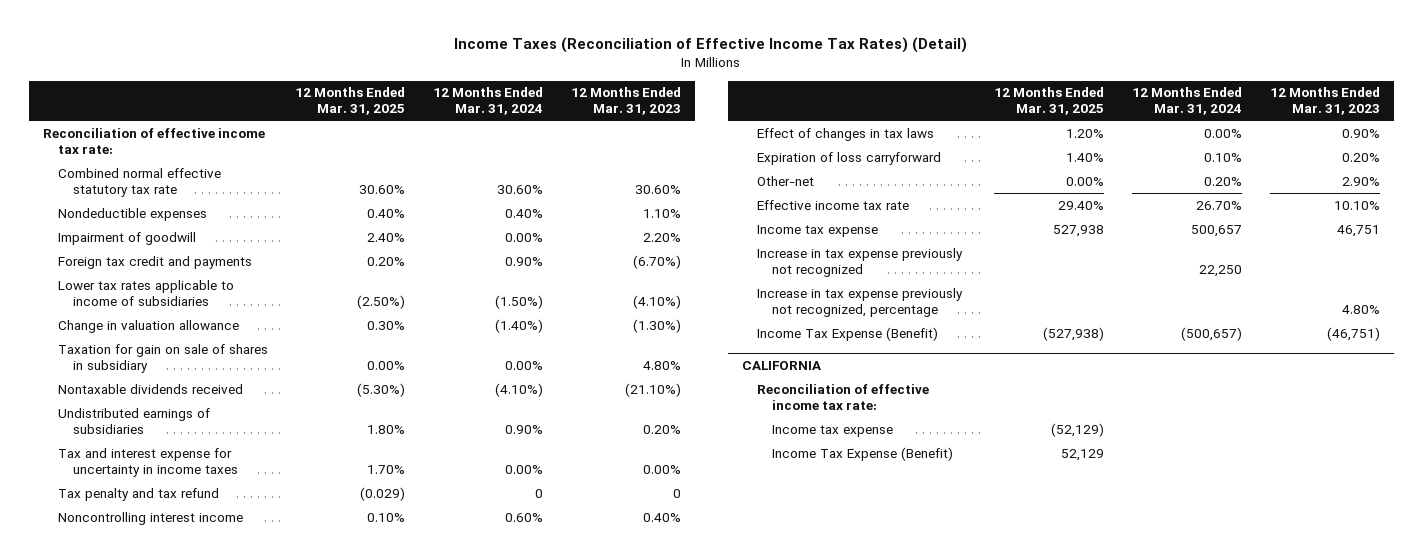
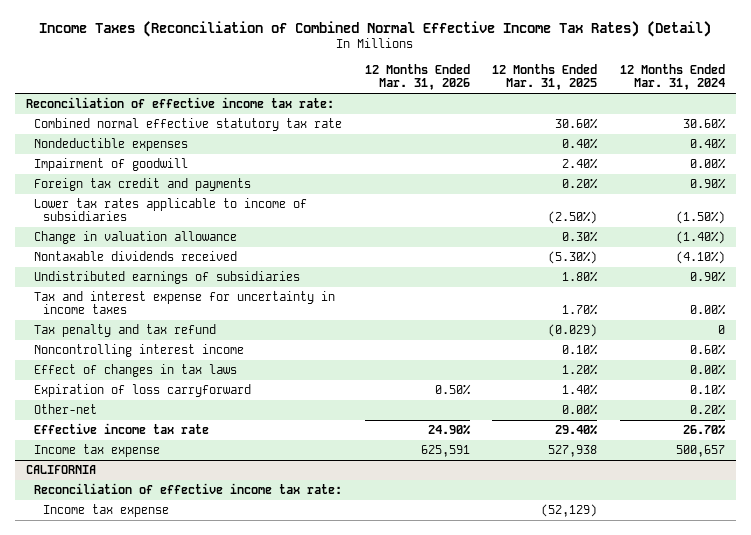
- Income Taxes (Reconciliation of Effective Income Tax Rates) (Detail)
+ Income Taxes (Reconciliation of Combined Normal Effective Income Tax Rates) (Detail)
- | 12 Months Ended Mar. 31, 2025 | 12 Months Ended Mar. 31, 2024 | 12 Months Ended Mar. 31, 2023
+ | 12 Months Ended Mar. 31, 2026 | 12 Months Ended Mar. 31, 2025 | 12 Months Ended Mar. 31, 2024
- Taxation for gain on sale of shares in subsidiary | 0.00% | 0.00% | 4.80%
- Increase in tax expense previously not recognized | | 22,250 |
- Increase in tax expense previously not recognized, percentage | | | 4.80%
- Income Tax Expense (Benefit) | (527,938) | (500,657) | (46,751)
@ CALIFORNIA
- Income Tax Expense (Benefit) | 52,129 | |

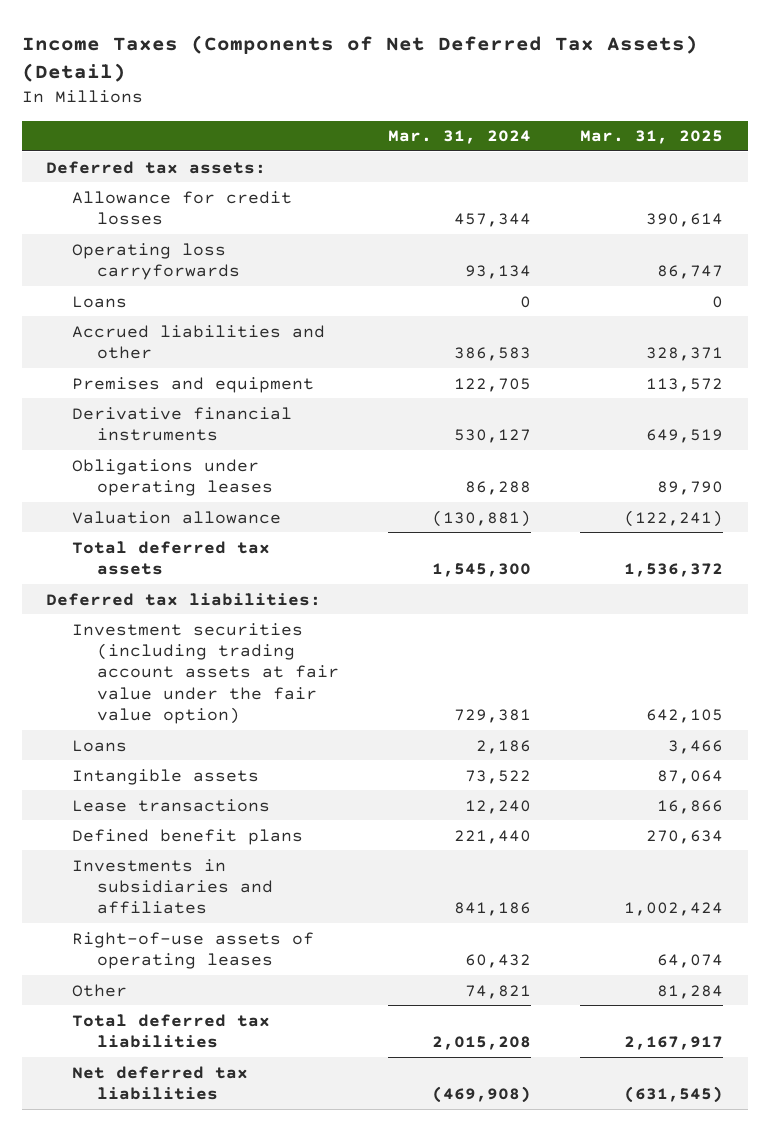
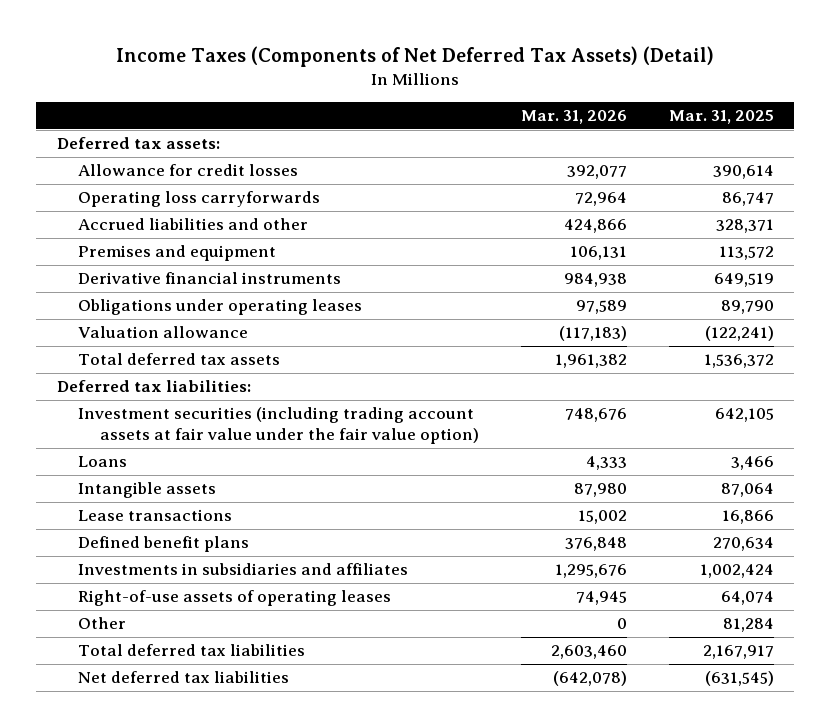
- | Mar. 31, 2024 | Mar. 31, 2025
+ | Mar. 31, 2026 | Mar. 31, 2025
- Loans | 0 | 0

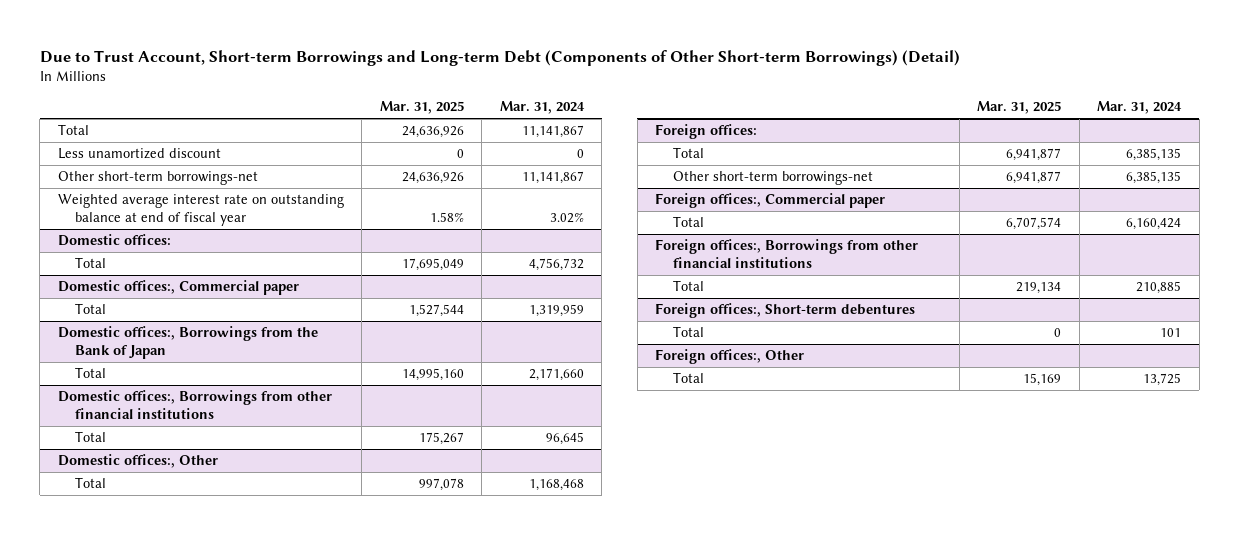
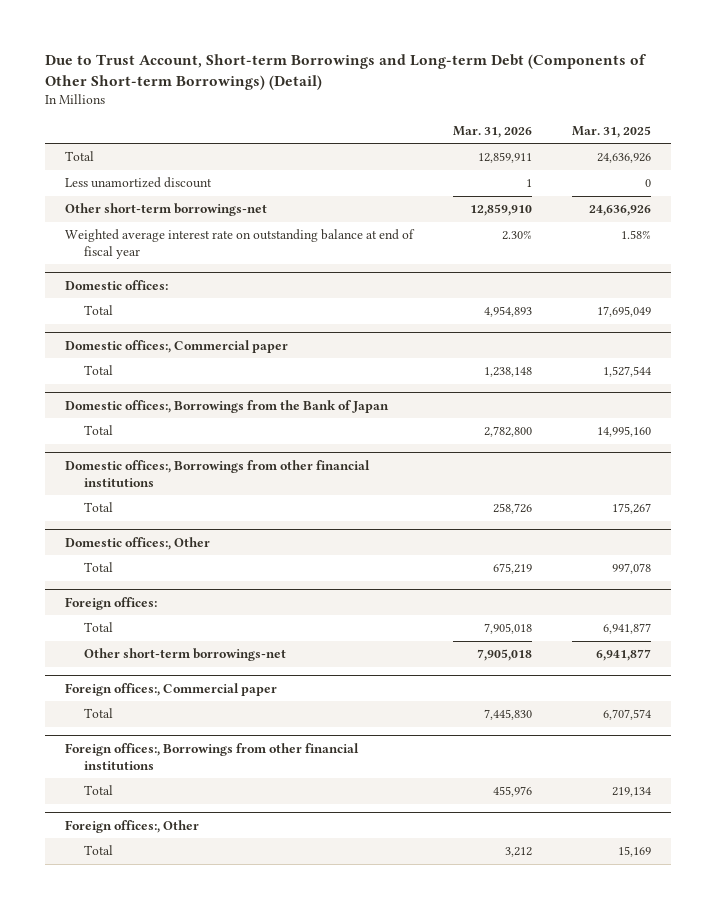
- | Mar. 31, 2025 | Mar. 31, 2024
+ | Mar. 31, 2026 | Mar. 31, 2025
- Foreign offices:, Short-term debentures
- Total | 0 | 101

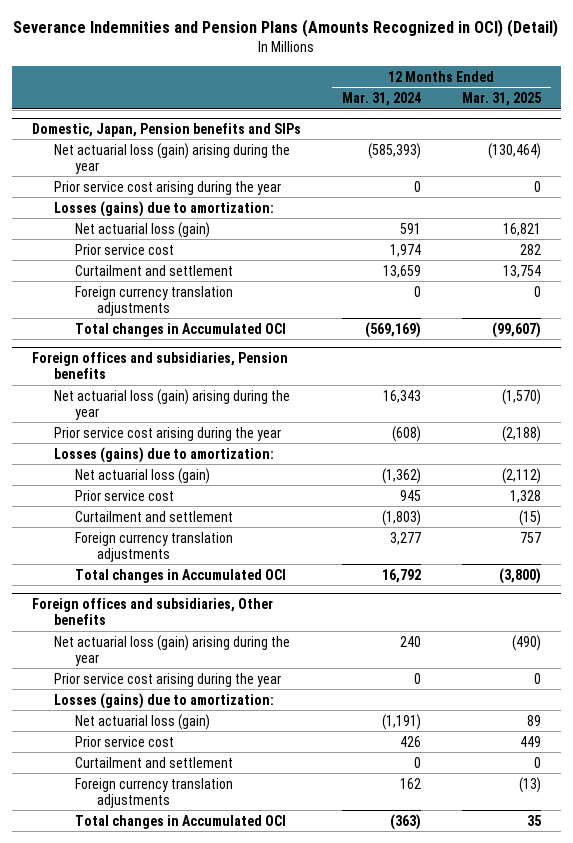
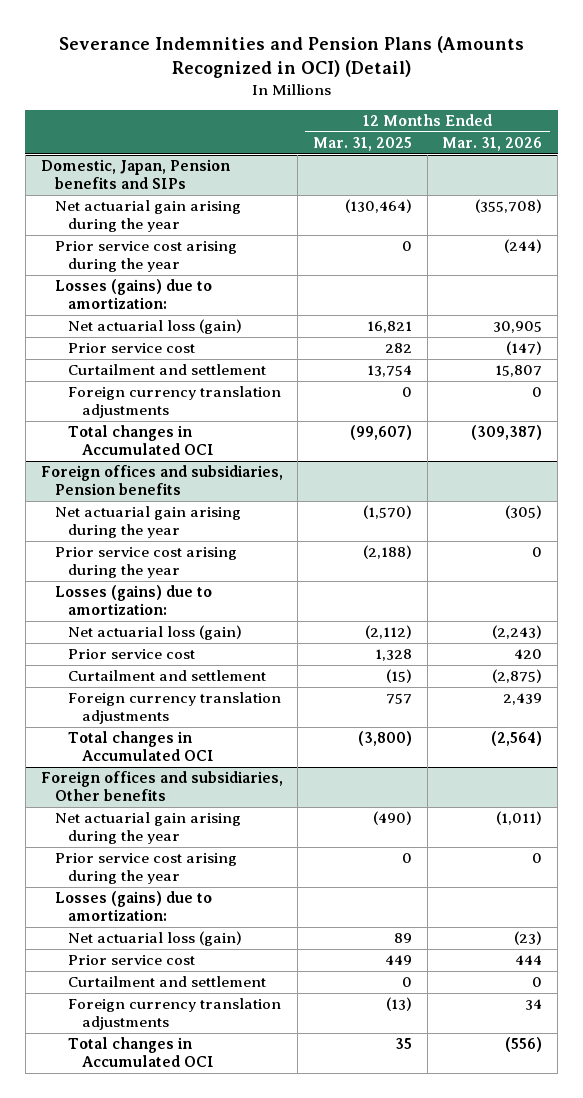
- | 12 Months Ended Mar. 31, 2024 | 12 Months Ended Mar. 31, 2025
+ | 12 Months Ended Mar. 31, 2025 | 12 Months Ended Mar. 31, 2026
@ Domestic, Japan, Pension benefits and SIPs
- Net actuarial loss (gain) arising during the year | (585,393) | (130,464)
+ Net actuarial gain arising during the year | (130,464) | (355,708)
@ Foreign offices and subsidiaries, Pension benefits
- Net actuarial loss (gain) arising during the year | 16,343 | (1,570)
+ Net actuarial gain arising during the year | (1,570) | (305)
@ Foreign offices and subsidiaries, Other benefits
- Net actuarial loss (gain) arising during the year | 240 | (490)
+ Net actuarial gain arising during the year | (490) | (1,011)

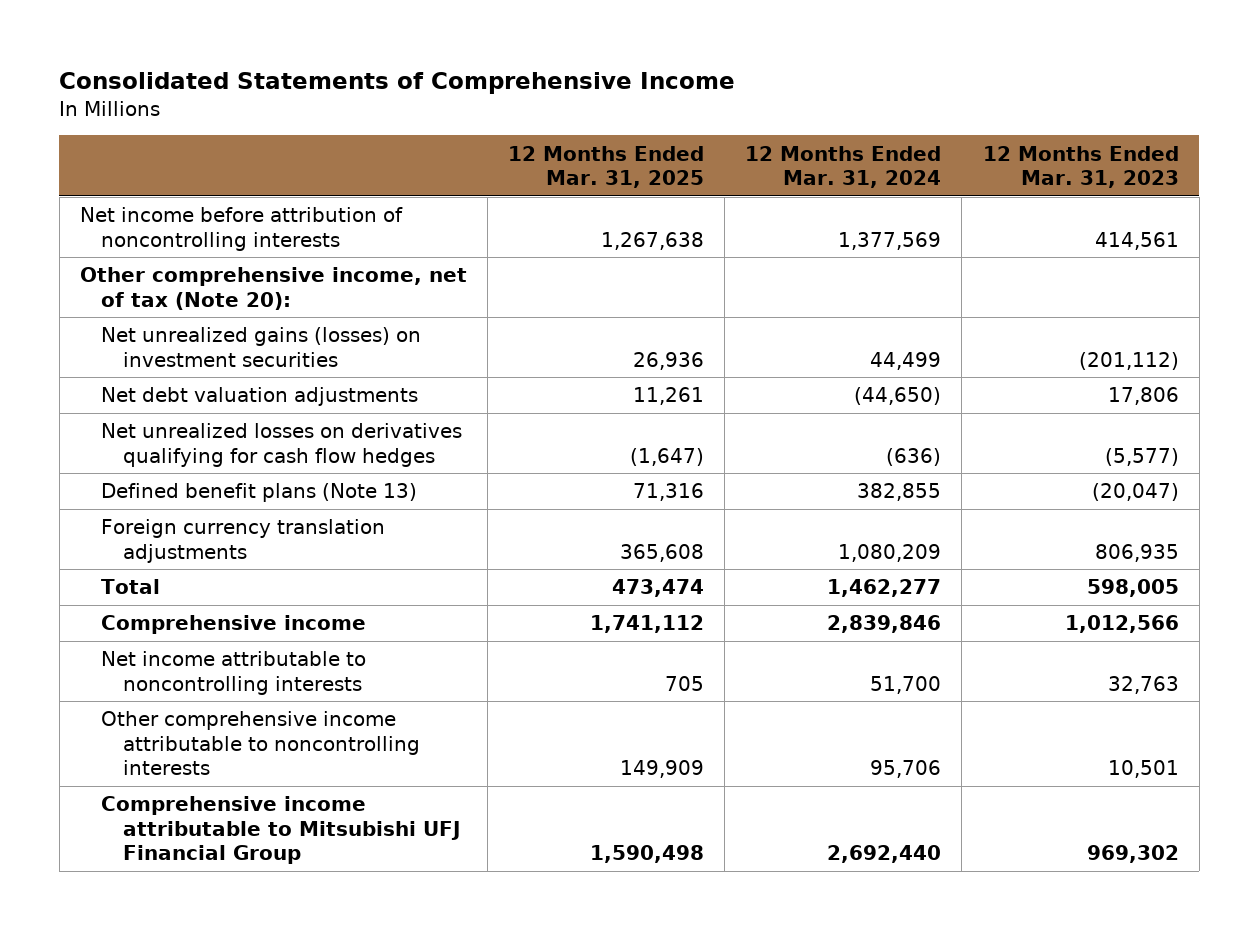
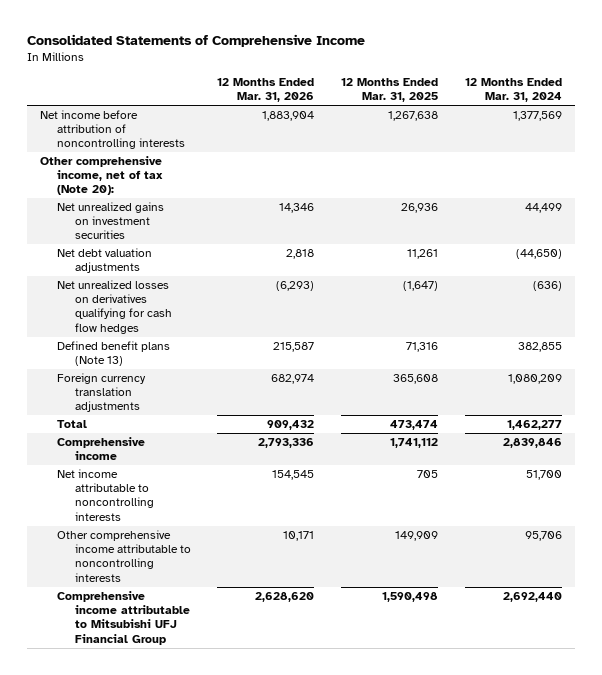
- | 12 Months Ended Mar. 31, 2025 | 12 Months Ended Mar. 31, 2024 | 12 Months Ended Mar. 31, 2023
+ | 12 Months Ended Mar. 31, 2026 | 12 Months Ended Mar. 31, 2025 | 12 Months Ended Mar. 31, 2024
- Net unrealized gains (losses) on investment securities | 26,936 | 44,499 | (201,112)
+ Net unrealized gains on investment securities | 14,346 | 26,936 | 44,499

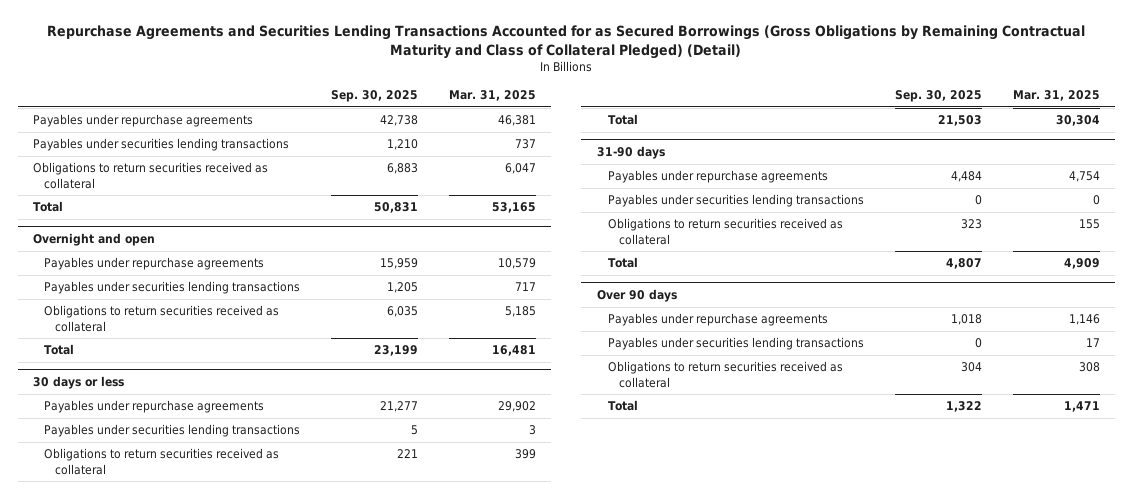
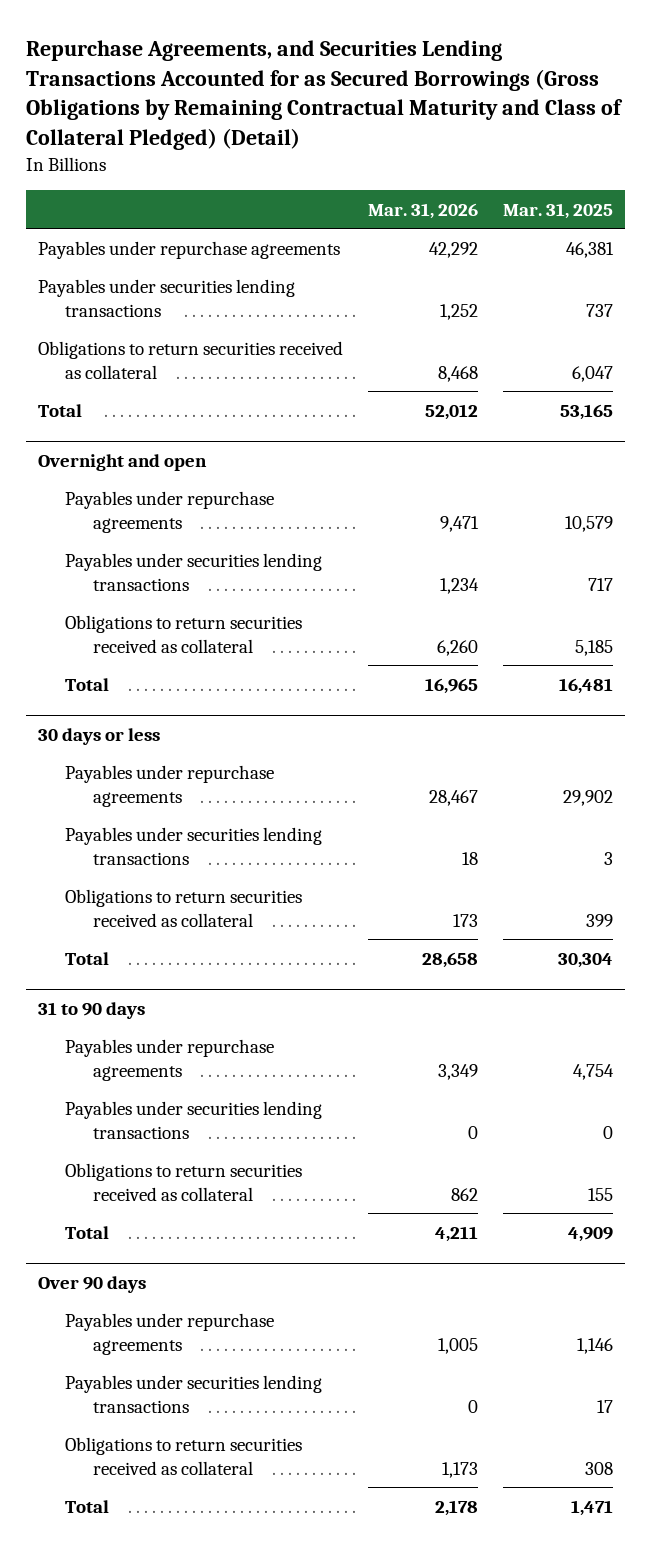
- Repurchase Agreements and Securities Lending Transactions Accounted for as Secured Borrowings (Gross Obligations by Remaining Contractual Maturity and Class of Collateral Pledged) (Detail)
+ Repurchase Agreements, and Securities Lending Transactions Accounted for as Secured Borrowings (Gross Obligations by Remaining Contractual Maturity and Class of Collateral Pledged) (Detail)
- | Sep. 30, 2025 | Mar. 31, 2025
+ | Mar. 31, 2026 | Mar. 31, 2025
- 31-90 days
+ 31 to 90 days

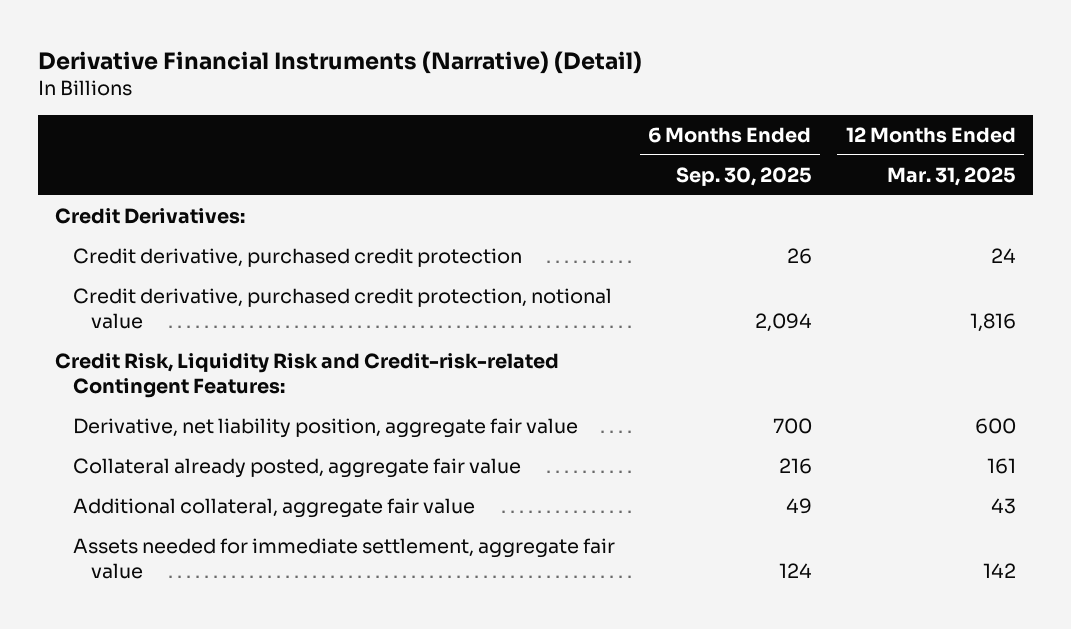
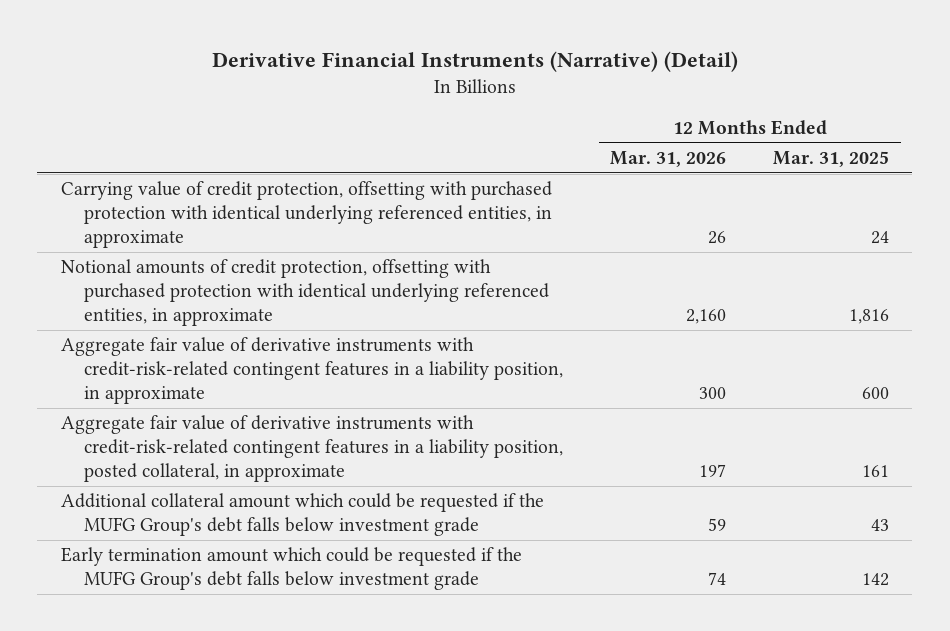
- | 6 Months Ended Sep. 30, 2025 | 12 Months Ended Mar. 31, 2025
+ | 12 Months Ended Mar. 31, 2026 | 12 Months Ended Mar. 31, 2025
- Credit Derivatives:
- Credit derivative, purchased credit protection | 26 | 24
- Credit derivative, purchased credit protection, notional value | 2,094 | 1,816
- Credit Risk, Liquidity Risk and Credit-risk-related Contingent Features:
- Derivative, net liability position, aggregate fair value | 700 | 600
- Collateral already posted, aggregate fair value | 216 | 161
- Additional collateral, aggregate fair value | 49 | 43
- Assets needed for immediate settlement, aggregate fair value | 124 | 142
+ Carrying value of credit protection, offsetting with purchased protection with identical underlying referenced entities, in approximate | 26 | 24
+ Notional amounts of credit protection, offsetting with purchased protection with identical underlying referenced entities, in approximate | 2,160 | 1,816
+ Aggregate fair value of derivative instruments with credit-risk-related contingent features in a liability position, in approximate | 300 | 600
+ Aggregate fair value of derivative instruments with credit-risk-related contingent features in a liability position, posted collateral, in approximate | 197 | 161
+ Additional collateral amount which could be requested if the MUFG Group's debt falls below investment grade | 59 | 43
+ Early termination amount which could be requested if the MUFG Group's debt falls below investment grade | 74 | 142

